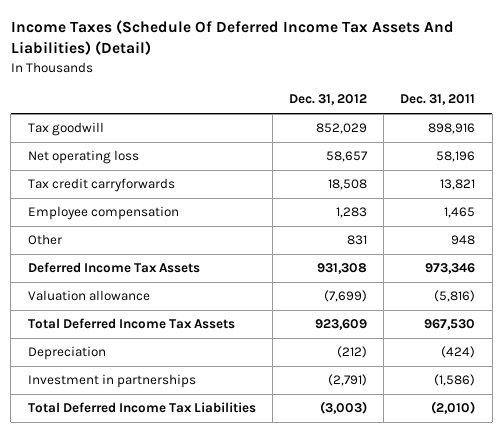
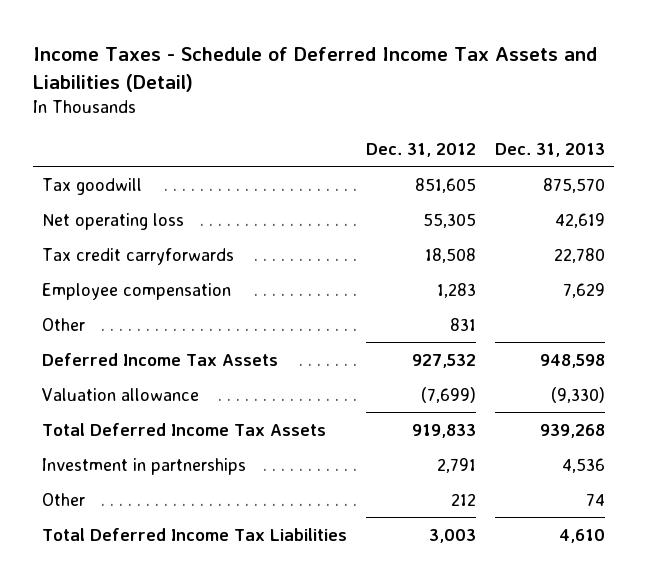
- Income Taxes (Schedule Of Deferred Income Tax Assets And Liabilities) (Detail)
+ Income Taxes - Schedule of Deferred Income Tax Assets and Liabilities (Detail)
- | Dec. 31, 2012 | Dec. 31, 2011
+ | Dec. 31, 2012 | Dec. 31, 2013
- Tax goodwill | 852,029 | 898,916
- Net operating loss | 58,657 | 58,196
+ Tax goodwill | 851,605 | 875,570
+ Net operating loss | 55,305 | 42,619
- Deferred Income Tax Assets | 931,308 | 973,346
+ Deferred Income Tax Assets | 927,532 | 948,598
- Total Deferred Income Tax Assets | 923,609 | 967,530
- Depreciation | (212) | (424)
- Investment in partnerships | (2,791) | (1,586)
- Total Deferred Income Tax Liabilities | (3,003) | (2,010)
+ Total Deferred Income Tax Assets | 919,833 | 939,268
+ Investment in partnerships | 2,791 | 4,536
+ Other | 212 | 74
+ Total Deferred Income Tax Liabilities | 3,003 | 4,610

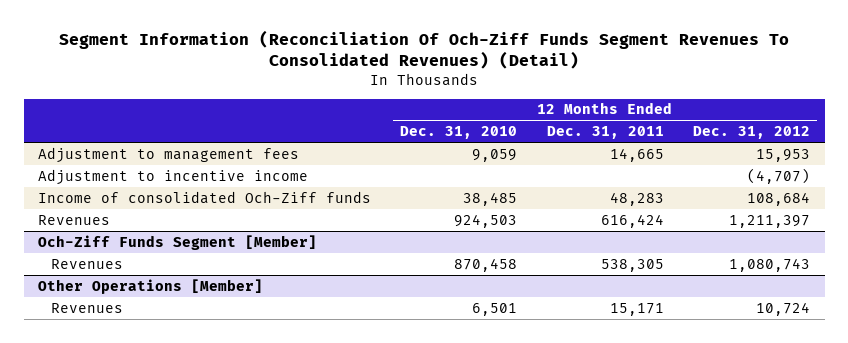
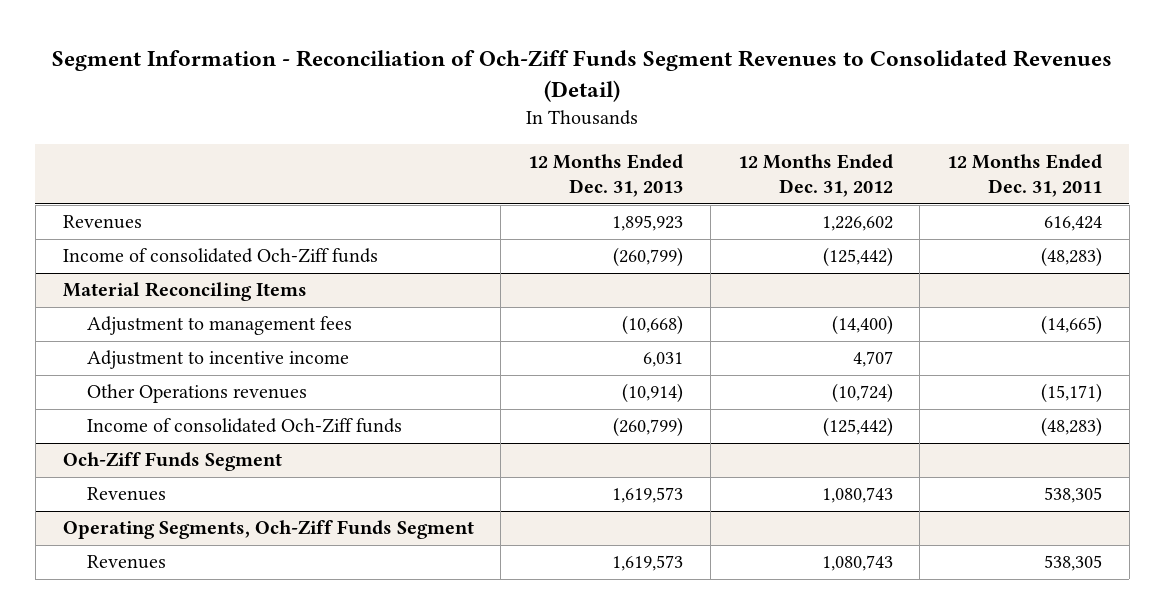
- Segment Information (Reconciliation Of Och-Ziff Funds Segment Revenues To Consolidated Revenues) (Detail)
+ Segment Information - Reconciliation of Och-Ziff Funds Segment Revenues to Consolidated Revenues (Detail)
- | 12 Months Ended Dec. 31, 2010 | 12 Months Ended Dec. 31, 2011 | 12 Months Ended Dec. 31, 2012
+ | 12 Months Ended Dec. 31, 2013 | 12 Months Ended Dec. 31, 2012 | 12 Months Ended Dec. 31, 2011
- Adjustment to management fees | 9,059 | 14,665 | 15,953
- Adjustment to incentive income | | | (4,707)
- Income of consolidated Och-Ziff funds | 38,485 | 48,283 | 108,684
- Revenues | 924,503 | 616,424 | 1,211,397
- Och-Ziff Funds Segment [Member]
+ Revenues | 1,895,923 | 1,226,602 | 616,424
+ Income of consolidated Och-Ziff funds | (260,799) | (125,442) | (48,283)
+ Material Reconciling Items
+ Adjustment to management fees | (10,668) | (14,400) | (14,665)
+ Adjustment to incentive income | 6,031 | 4,707 |
+ Other Operations revenues | (10,914) | (10,724) | (15,171)
+ Income of consolidated Och-Ziff funds | (260,799) | (125,442) | (48,283)
+ Och-Ziff Funds Segment
- Other Operations [Member]
- Revenues | 6,501 | 15,171 | 10,724
+ Operating Segments, Och-Ziff Funds Segment
+ Revenues | 1,619,573 | 1,080,743 | 538,305

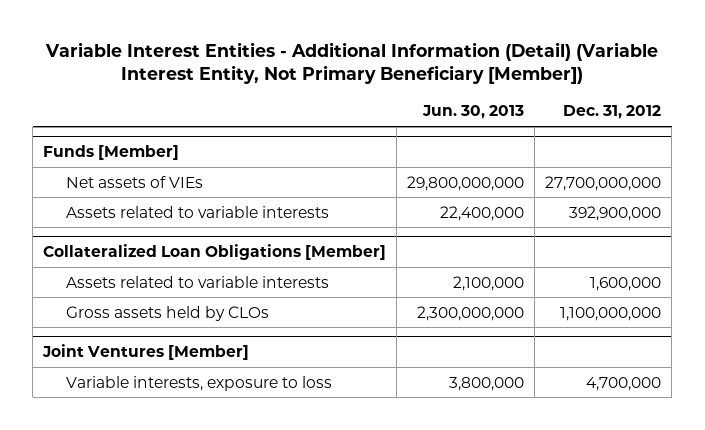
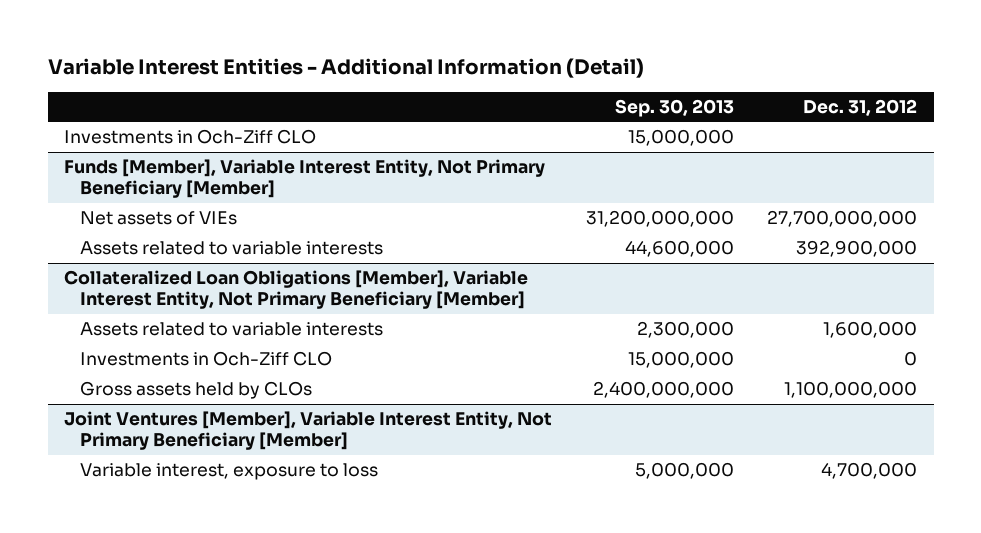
- Variable Interest Entities - Additional Information (Detail) (Variable Interest Entity, Not Primary Beneficiary [Member])
+ Variable Interest Entities - Additional Information (Detail)
- | Jun. 30, 2013 | Dec. 31, 2012
+ | Sep. 30, 2013 | Dec. 31, 2012
- Funds [Member]
+ Investments in Och-Ziff CLO | 15,000,000 |
+ Funds [Member], Variable Interest Entity, Not Primary Beneficiary [Member]
- Collateralized Loan Obligations [Member]
+ Collateralized Loan Obligations [Member], Variable Interest Entity, Not Primary Beneficiary [Member]
+ Investments in Och-Ziff CLO | 15,000,000 | 0
- Joint Ventures [Member]
- Variable interests, exposure to loss | 3,800,000 | 4,700,000
+ Joint Ventures [Member], Variable Interest Entity, Not Primary Beneficiary [Member]
+ Variable interest, exposure to loss | 5,000,000 | 4,700,000

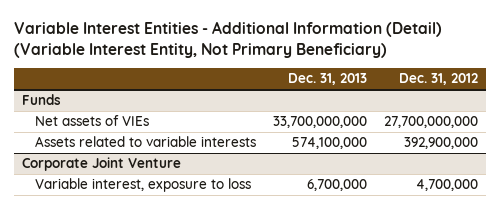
- Variable Interest Entities - Additional Information (Detail)
+ Variable Interest Entities - Additional Information (Detail) (Variable Interest Entity, Not Primary Beneficiary)
- | Sep. 30, 2013 | Dec. 31, 2012
+ | Dec. 31, 2013 | Dec. 31, 2012
- Investments in Och-Ziff CLO | 15,000,000 |
- Funds [Member], Variable Interest Entity, Not Primary Beneficiary [Member]
+ Funds
- Collateralized Loan Obligations [Member], Variable Interest Entity, Not Primary Beneficiary [Member]
- Assets related to variable interests | 2,300,000 | 1,600,000
- Investments in Och-Ziff CLO | 15,000,000 | 0
- Gross assets held by CLOs | 2,400,000,000 | 1,100,000,000
- Joint Ventures [Member], Variable Interest Entity, Not Primary Beneficiary [Member]
+ Corporate Joint Venture

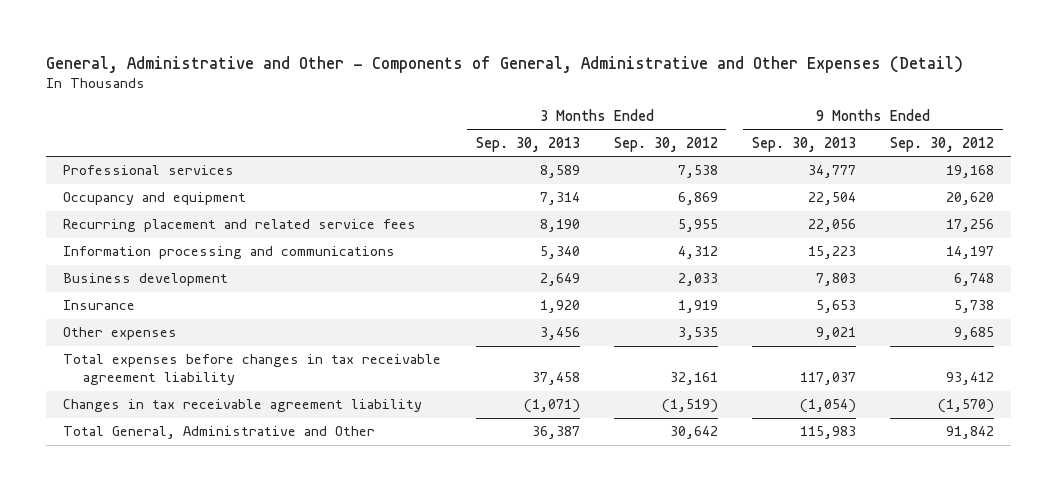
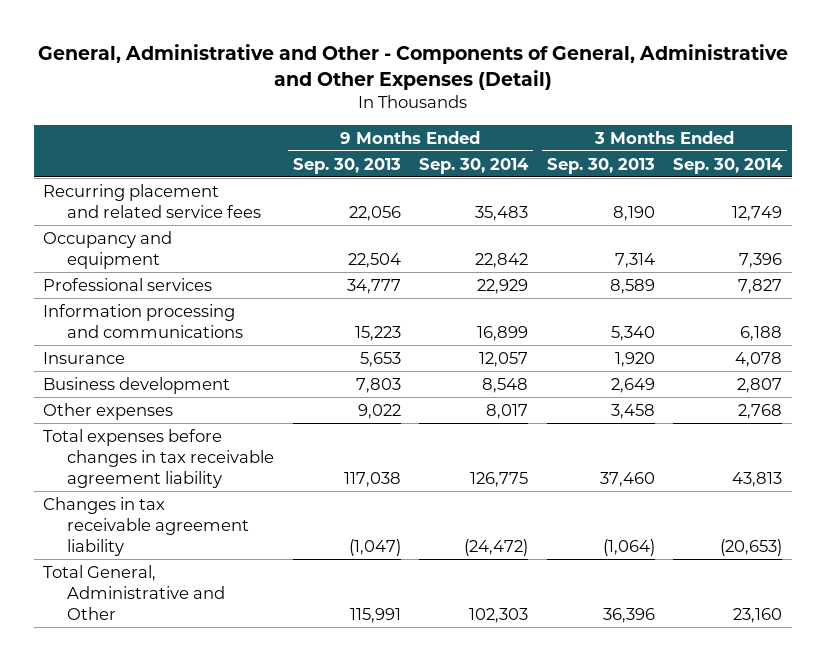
- | 3 Months Ended Sep. 30, 2013 | 3 Months Ended Sep. 30, 2012 | 9 Months Ended Sep. 30, 2013 | 9 Months Ended Sep. 30, 2012
+ | 9 Months Ended Sep. 30, 2013 | 9 Months Ended Sep. 30, 2014 | 3 Months Ended Sep. 30, 2013 | 3 Months Ended Sep. 30, 2014
moved down: Occupancy and equipment | 22,504 | 22,842 | 7,314 | 7,396
moved down: Professional services | 34,777 | 22,929 | 8,589 | 7,827
- Other expenses | 3,456 | 3,535 | 9,021 | 9,685
- Total expenses before changes in tax receivable agreement liability | 37,458 | 32,161 | 117,037 | 93,412
- Changes in tax receivable agreement liability | (1,071) | (1,519) | (1,054) | (1,570)
- Total General, Administrative and Other | 36,387 | 30,642 | 115,983 | 91,842
moved down: Business development | 7,803 | 8,548 | 2,649 | 2,807
+ Other expenses | 9,022 | 8,017 | 3,458 | 2,768
+ Total expenses before changes in tax receivable agreement liability | 117,038 | 126,775 | 37,460 | 43,813
+ Changes in tax receivable agreement liability | (1,047) | (24,472) | (1,064) | (20,653)
+ Total General, Administrative and Other | 115,991 | 102,303 | 36,396 | 23,160

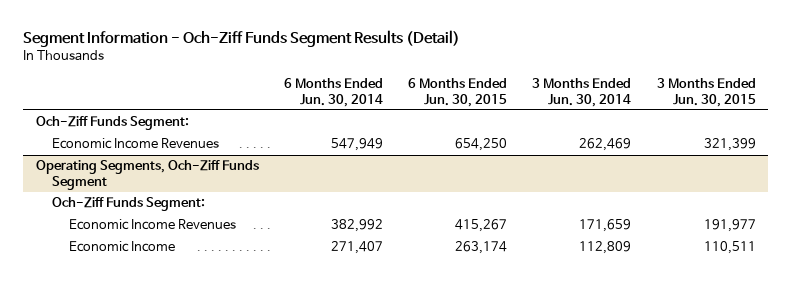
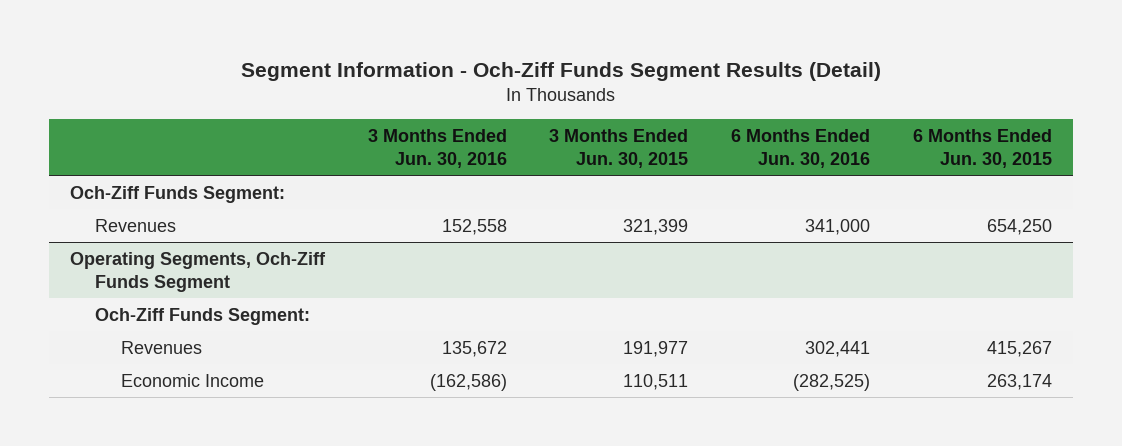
- | 6 Months Ended Jun. 30, 2014 | 6 Months Ended Jun. 30, 2015 | 3 Months Ended Jun. 30, 2014 | 3 Months Ended Jun. 30, 2015
+ | 3 Months Ended Jun. 30, 2016 | 3 Months Ended Jun. 30, 2015 | 6 Months Ended Jun. 30, 2016 | 6 Months Ended Jun. 30, 2015
- Economic Income Revenues | 547,949 | 654,250 | 262,469 | 321,399
+ Revenues | 152,558 | 321,399 | 341,000 | 654,250
@ Operating Segments, Och-Ziff Funds Segment
- Economic Income Revenues | 382,992 | 415,267 | 171,659 | 191,977
+ Revenues | 135,672 | 191,977 | 302,441 | 415,267

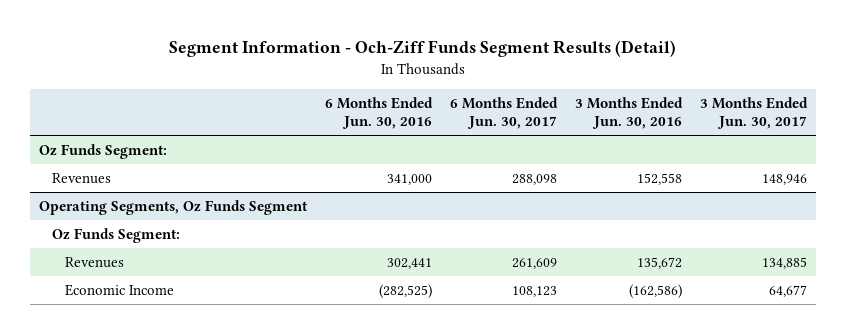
- | 3 Months Ended Jun. 30, 2016 | 3 Months Ended Jun. 30, 2015 | 6 Months Ended Jun. 30, 2016 | 6 Months Ended Jun. 30, 2015
+ | 6 Months Ended Jun. 30, 2016 | 6 Months Ended Jun. 30, 2017 | 3 Months Ended Jun. 30, 2016 | 3 Months Ended Jun. 30, 2017
- Och-Ziff Funds Segment:
+ Oz Funds Segment:
- Operating Segments, Och-Ziff Funds Segment
- Och-Ziff Funds Segment:
+ Operating Segments, Oz Funds Segment
+ Oz Funds Segment:

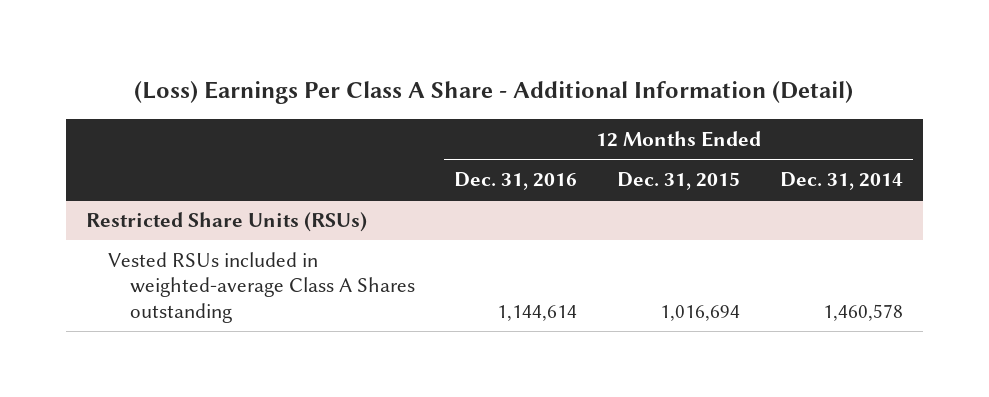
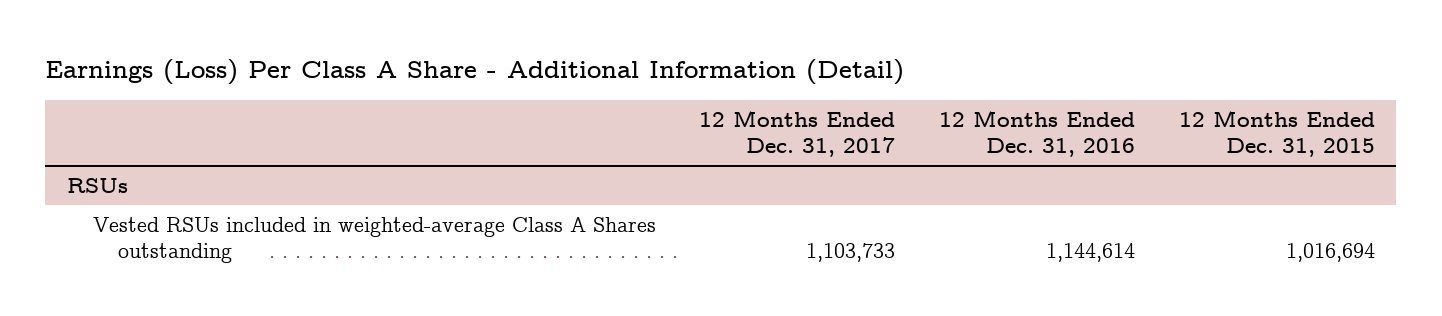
- (Loss) Earnings Per Class A Share - Additional Information (Detail)
+ Earnings (Loss) Per Class A Share - Additional Information (Detail)
- | 12 Months Ended Dec. 31, 2016 | 12 Months Ended Dec. 31, 2015 | 12 Months Ended Dec. 31, 2014
+ | 12 Months Ended Dec. 31, 2017 | 12 Months Ended Dec. 31, 2016 | 12 Months Ended Dec. 31, 2015
- Restricted Share Units (RSUs)
+ RSUs

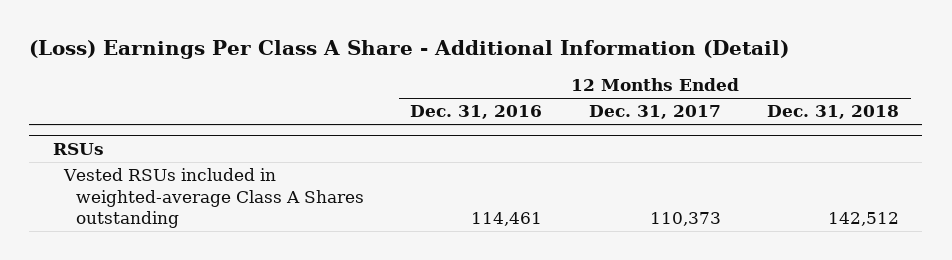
- Earnings (Loss) Per Class A Share - Additional Information (Detail)
+ (Loss) Earnings Per Class A Share - Additional Information (Detail)
- | 12 Months Ended Dec. 31, 2017 | 12 Months Ended Dec. 31, 2016 | 12 Months Ended Dec. 31, 2015
+ | 12 Months Ended Dec. 31, 2016 | 12 Months Ended Dec. 31, 2017 | 12 Months Ended Dec. 31, 2018
@ RSUs
- Vested RSUs included in weighted-average Class A Shares outstanding | 1,103,733 | 1,144,614 | 1,016,694
+ Vested RSUs included in weighted-average Class A Shares outstanding | 114,461 | 110,373 | 142,512

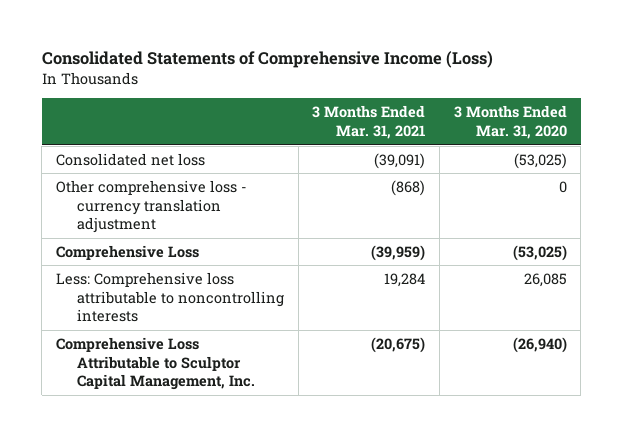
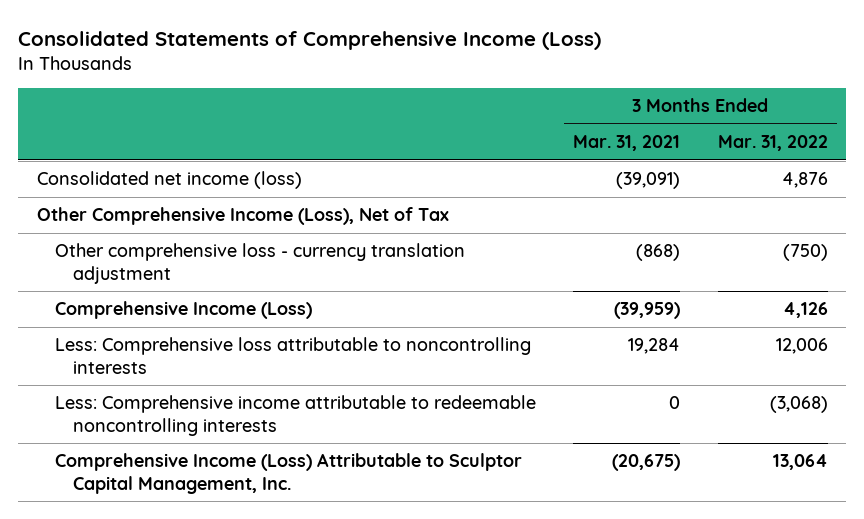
- | 3 Months Ended Mar. 31, 2021 | 3 Months Ended Mar. 31, 2020
+ | 3 Months Ended Mar. 31, 2021 | 3 Months Ended Mar. 31, 2022
- Consolidated net loss | (39,091) | (53,025)
+ Consolidated net income (loss) | (39,091) | 4,876
+ Other Comprehensive Income (Loss), Net of Tax
- Comprehensive Loss | (39,959) | (53,025)
+ Comprehensive Income (Loss) | (39,959) | 4,126
- Comprehensive Loss Attributable to Sculptor Capital Management, Inc. | (20,675) | (26,940)
+ Less: Comprehensive income attributable to redeemable noncontrolling interests | 0 | (3,068)
+ Comprehensive Income (Loss) Attributable to Sculptor Capital Management, Inc. | (20,675) | 13,064

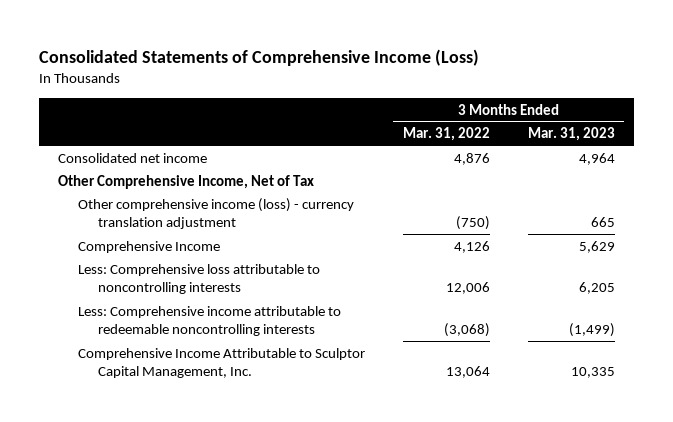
- | 3 Months Ended Mar. 31, 2021 | 3 Months Ended Mar. 31, 2022
+ | 3 Months Ended Mar. 31, 2022 | 3 Months Ended Mar. 31, 2023
- Consolidated net income (loss) | (39,091) | 4,876
- Other Comprehensive Income (Loss), Net of Tax
- Other comprehensive loss - currency translation adjustment | (868) | (750)
- Comprehensive Income (Loss) | (39,959) | 4,126
+ Consolidated net income | 4,876 | 4,964
+ Other Comprehensive Income, Net of Tax
+ Other comprehensive income (loss) - currency translation adjustment | (750) | 665
+ Comprehensive Income | 4,126 | 5,629
- Comprehensive Income (Loss) Attributable to Sculptor Capital Management, Inc. | (20,675) | 13,064
+ Comprehensive Income Attributable to Sculptor Capital Management, Inc. | 13,064 | 10,335

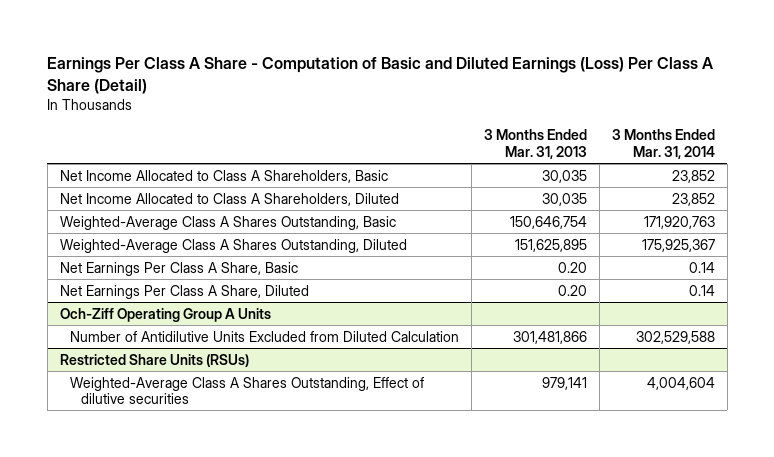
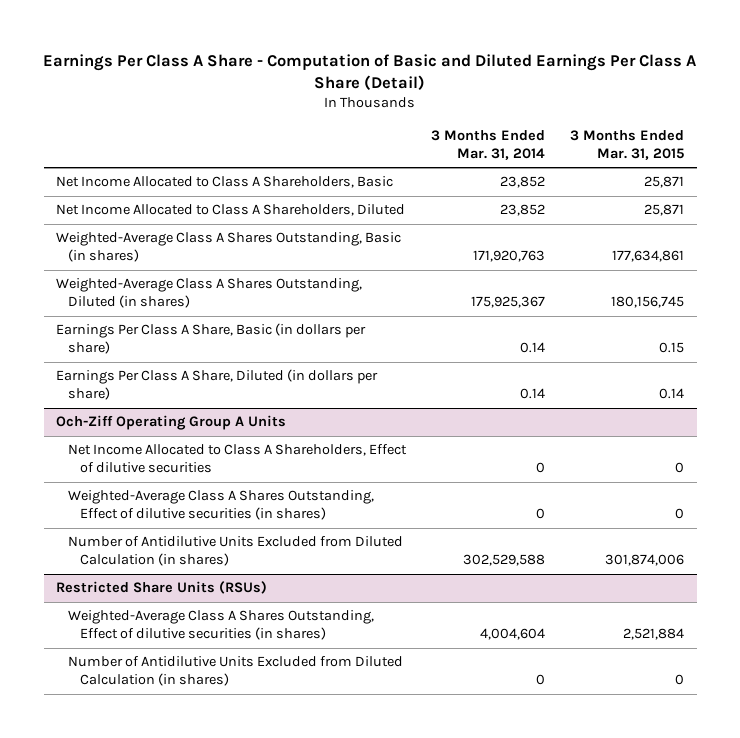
- Earnings Per Class A Share - Computation of Basic and Diluted Earnings (Loss) Per Class A Share (Detail)
+ Earnings Per Class A Share - Computation of Basic and Diluted Earnings Per Class A Share (Detail)
- | 3 Months Ended Mar. 31, 2013 | 3 Months Ended Mar. 31, 2014
+ | 3 Months Ended Mar. 31, 2014 | 3 Months Ended Mar. 31, 2015
- Weighted-Average Class A Shares Outstanding, Basic | 150,646,754 | 171,920,763
- Weighted-Average Class A Shares Outstanding, Diluted | 151,625,895 | 175,925,367
- Net Earnings Per Class A Share, Basic | 0.20 | 0.14
- Net Earnings Per Class A Share, Diluted | 0.20 | 0.14
+ Weighted-Average Class A Shares Outstanding, Basic (in shares) | 171,920,763 | 177,634,861
+ Weighted-Average Class A Shares Outstanding, Diluted (in shares) | 175,925,367 | 180,156,745
+ Earnings Per Class A Share, Basic (in dollars per share) | 0.14 | 0.15
+ Earnings Per Class A Share, Diluted (in dollars per share) | 0.14 | 0.14
@ Och-Ziff Operating Group A Units
- Number of Antidilutive Units Excluded from Diluted Calculation | 301,481,866 | 302,529,588
+ Net Income Allocated to Class A Shareholders, Effect of dilutive securities | 0 | 0
+ Weighted-Average Class A Shares Outstanding, Effect of dilutive securities (in shares) | 0 | 0
+ Number of Antidilutive Units Excluded from Diluted Calculation (in shares) | 302,529,588 | 301,874,006
@ Restricted Share Units (RSUs)
- Weighted-Average Class A Shares Outstanding, Effect of dilutive securities | 979,141 | 4,004,604
+ Weighted-Average Class A Shares Outstanding, Effect of dilutive securities (in shares) | 4,004,604 | 2,521,884
+ Number of Antidilutive Units Excluded from Diluted Calculation (in shares) | 0 | 0

